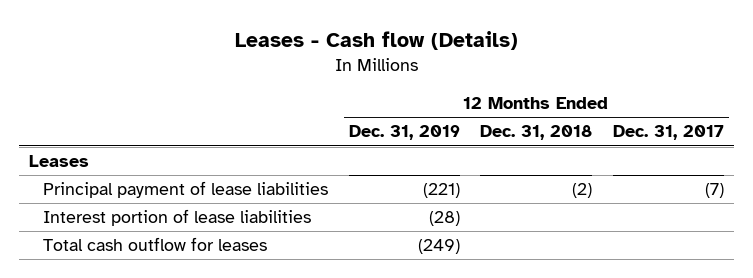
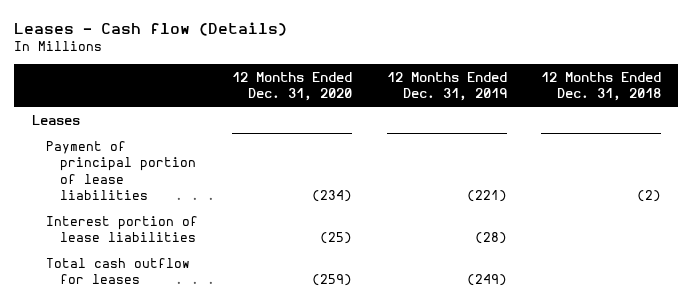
- | 12 Months Ended Dec. 31, 2019 | 12 Months Ended Dec. 31, 2018 | 12 Months Ended Dec. 31, 2017
+ | 12 Months Ended Dec. 31, 2020 | 12 Months Ended Dec. 31, 2019 | 12 Months Ended Dec. 31, 2018
- Principal payment of lease liabilities | (221) | (2) | (7)
+ Payment of principal portion of lease liabilities | (234) | (221) | (2)

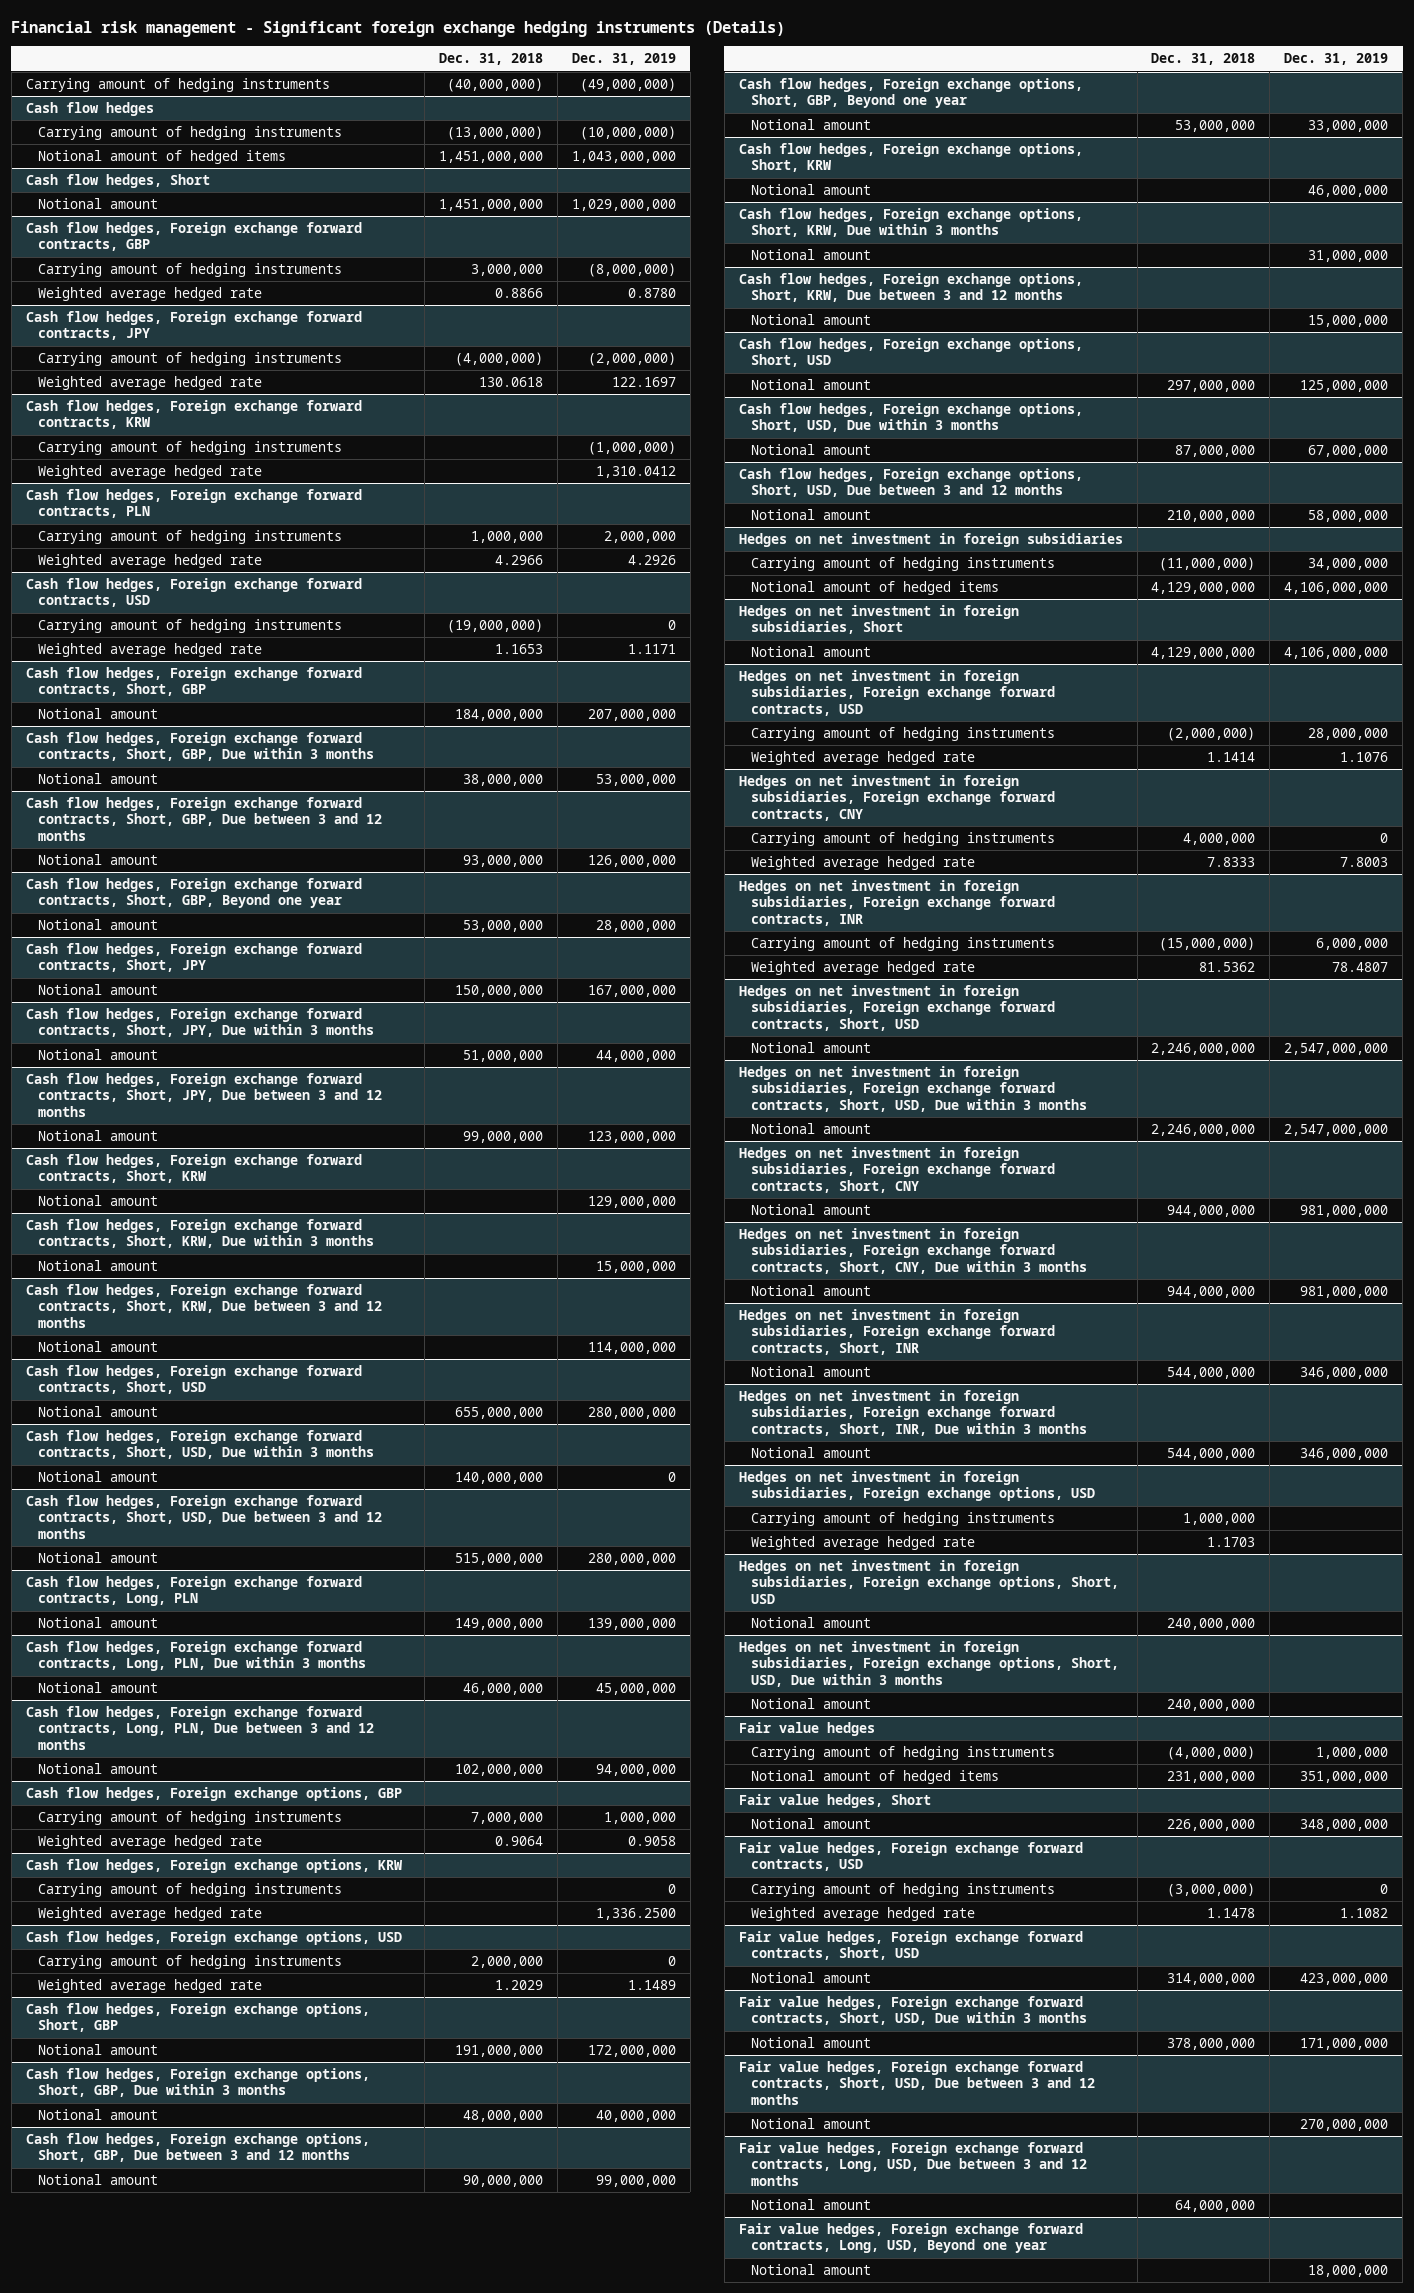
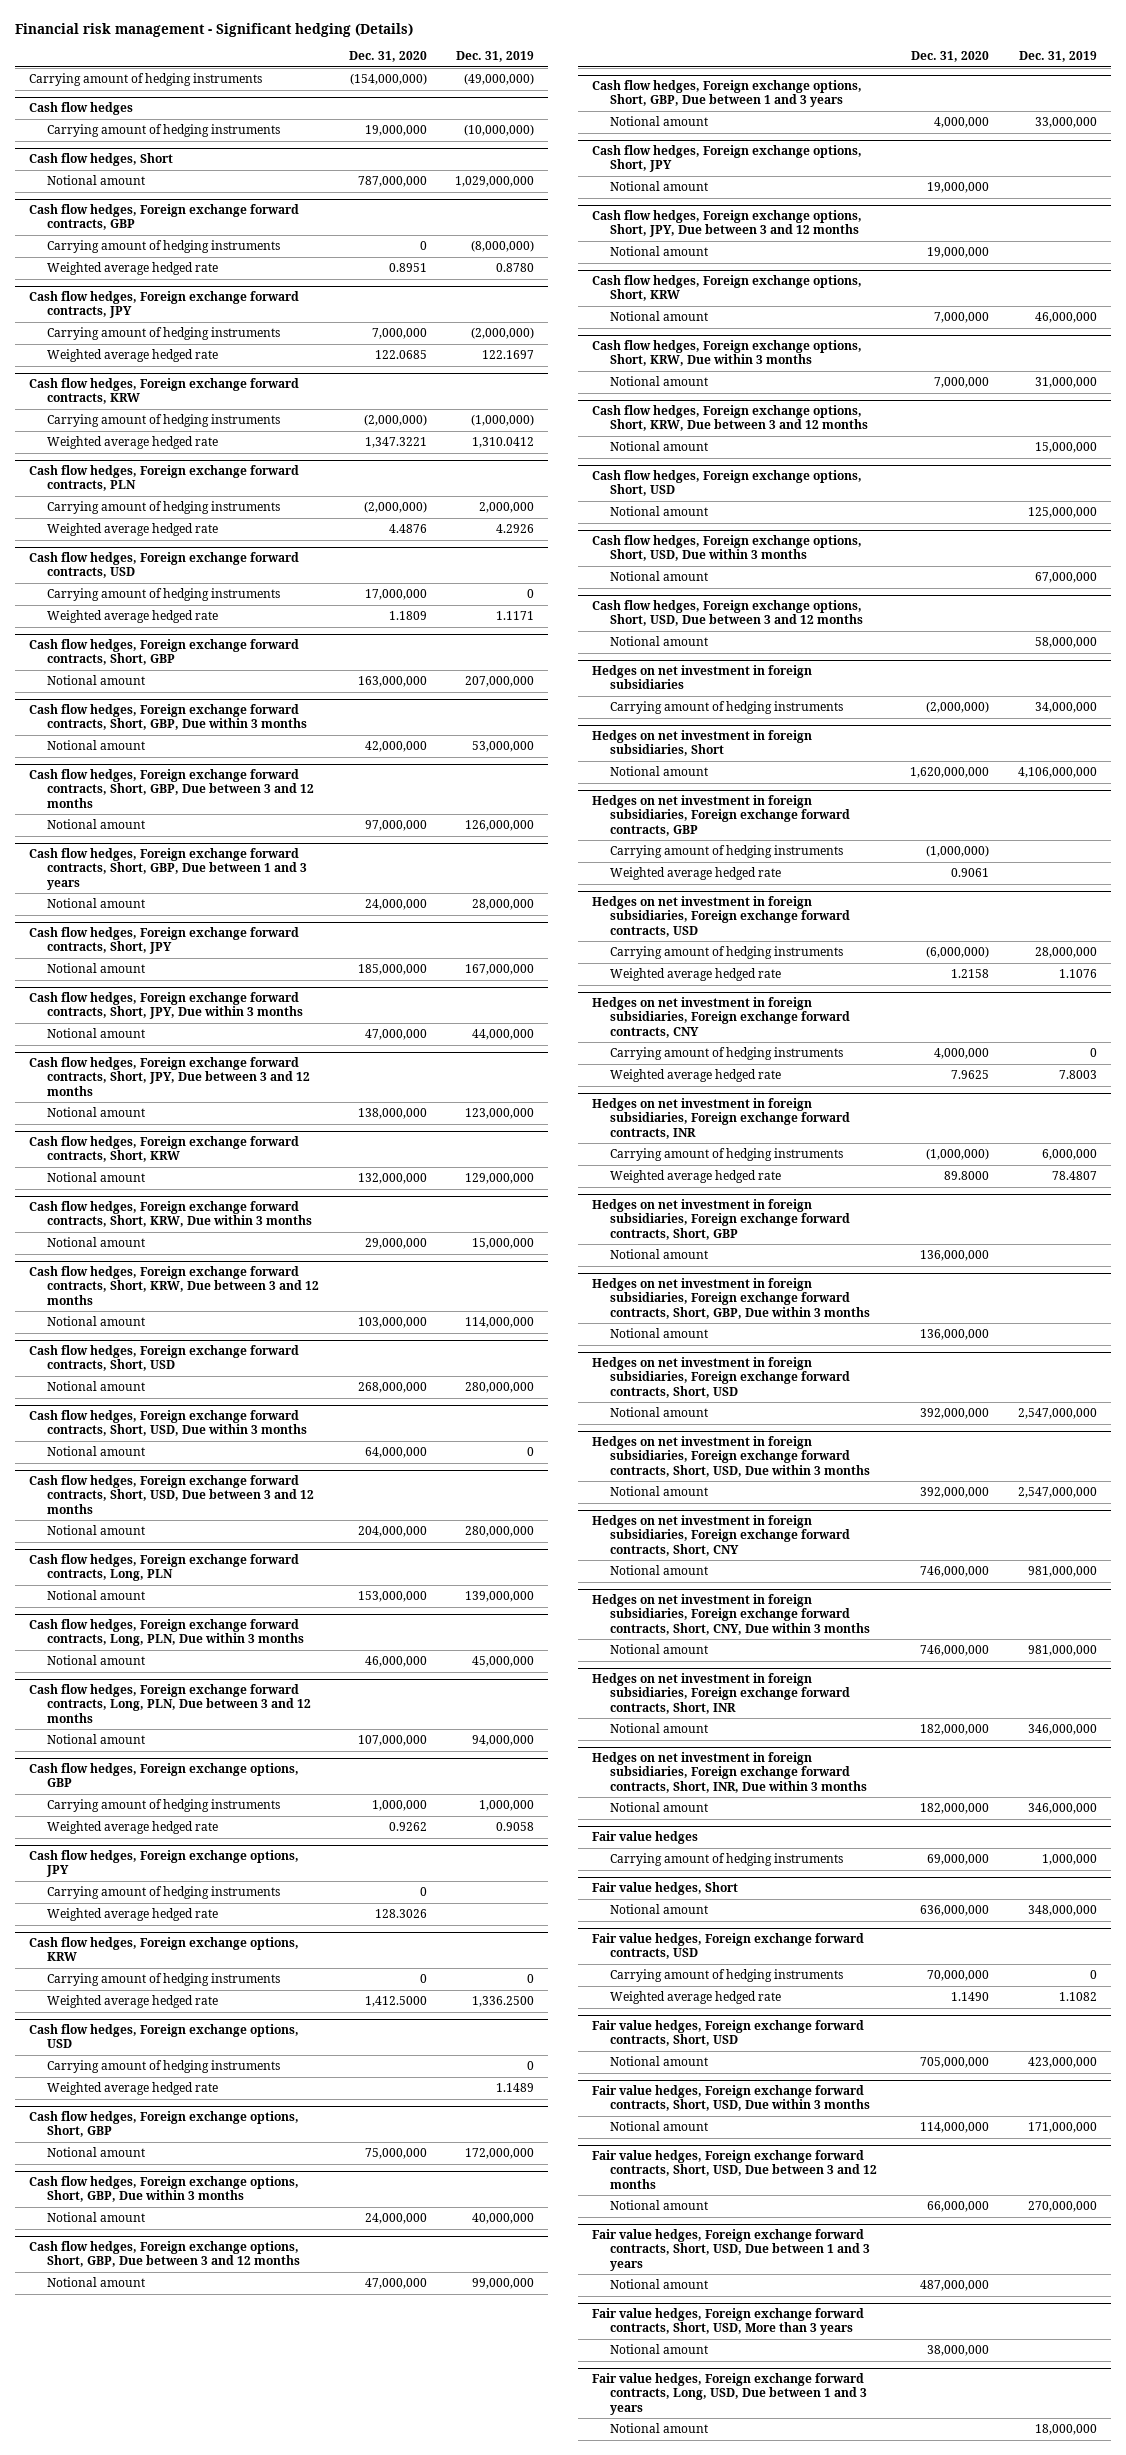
- Financial risk management - Significant foreign exchange hedging instruments (Details)
+ Financial risk management - Significant hedging (Details)
- | Dec. 31, 2018 | Dec. 31, 2019
+ | Dec. 31, 2020 | Dec. 31, 2019
@ Cash flow hedges
- Notional amount of hedged items | 1,451,000,000 | 1,043,000,000
- Cash flow hedges, Foreign exchange forward contracts, Short, GBP, Beyond one year
+ Cash flow hedges, Foreign exchange forward contracts, Short, GBP, Due between 1 and 3 years
+ Cash flow hedges, Foreign exchange options, JPY
+ Carrying amount of hedging instruments | 0 |
+ Weighted average hedged rate | 128.3026 |
- Cash flow hedges, Foreign exchange options, Short, GBP, Beyond one year
+ Cash flow hedges, Foreign exchange options, Short, GBP, Due between 1 and 3 years
+ Cash flow hedges, Foreign exchange options, Short, JPY
+ Notional amount | 19,000,000 |
+ Cash flow hedges, Foreign exchange options, Short, JPY, Due between 3 and 12 months
+ Notional amount | 19,000,000 |
@ Hedges on net investment in foreign subsidiaries
- Notional amount of hedged items | 4,129,000,000 | 4,106,000,000
+ Hedges on net investment in foreign subsidiaries, Foreign exchange forward contracts, GBP
+ Carrying amount of hedging instruments | (1,000,000) |
+ Weighted average hedged rate | 0.9061 |
+ Hedges on net investment in foreign subsidiaries, Foreign exchange forward contracts, Short, GBP
+ Notional amount | 136,000,000 |
+ Hedges on net investment in foreign subsidiaries, Foreign exchange forward contracts, Short, GBP, Due within 3 months
+ Notional amount | 136,000,000 |
- Hedges on net investment in foreign subsidiaries, Foreign exchange options, USD
- Carrying amount of hedging instruments | 1,000,000 |
- Weighted average hedged rate | 1.1703 |
- Hedges on net investment in foreign subsidiaries, Foreign exchange options, Short, USD
- Notional amount | 240,000,000 |
- Hedges on net investment in foreign subsidiaries, Foreign exchange options, Short, USD, Due within 3 months
- Notional amount | 240,000,000 |
@ Fair value hedges
- Notional amount of hedged items | 231,000,000 | 351,000,000
- Fair value hedges, Foreign exchange forward contracts, Long, USD, Due between 3 and 12 months
+ Fair value hedges, Foreign exchange forward contracts, Short, USD, Due between 1 and 3 years
- Fair value hedges, Foreign exchange forward contracts, Long, USD, Beyond one year
+ Fair value hedges, Foreign exchange forward contracts, Short, USD, More than 3 years
+ Notional amount | 38,000,000 |
+ Fair value hedges, Foreign exchange forward contracts, Long, USD, Due between 1 and 3 years

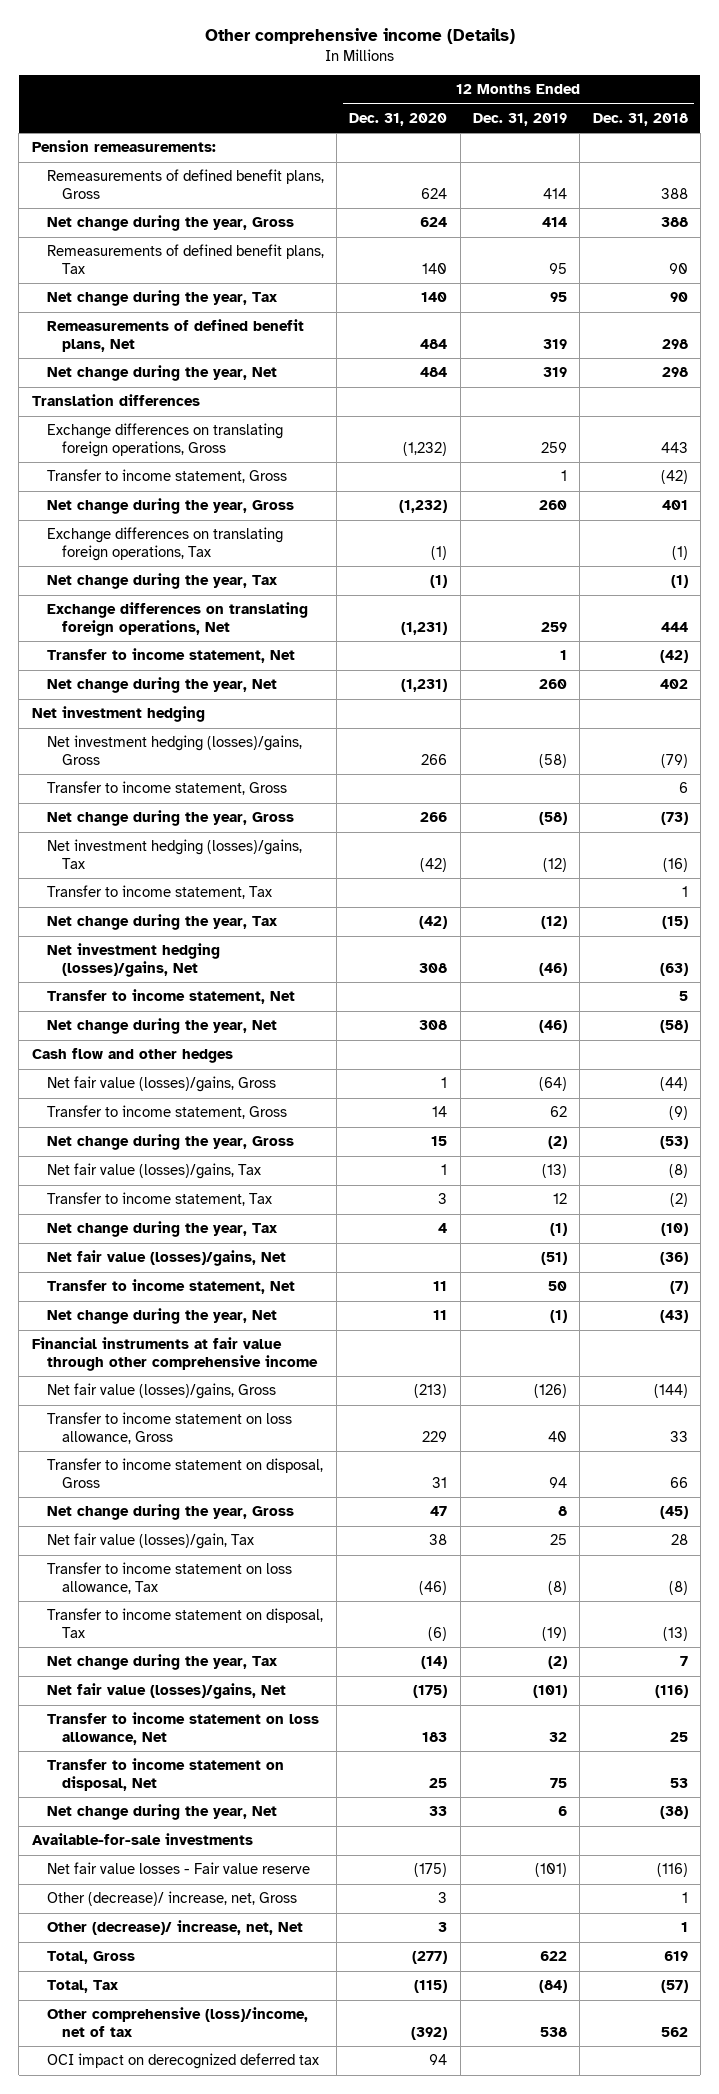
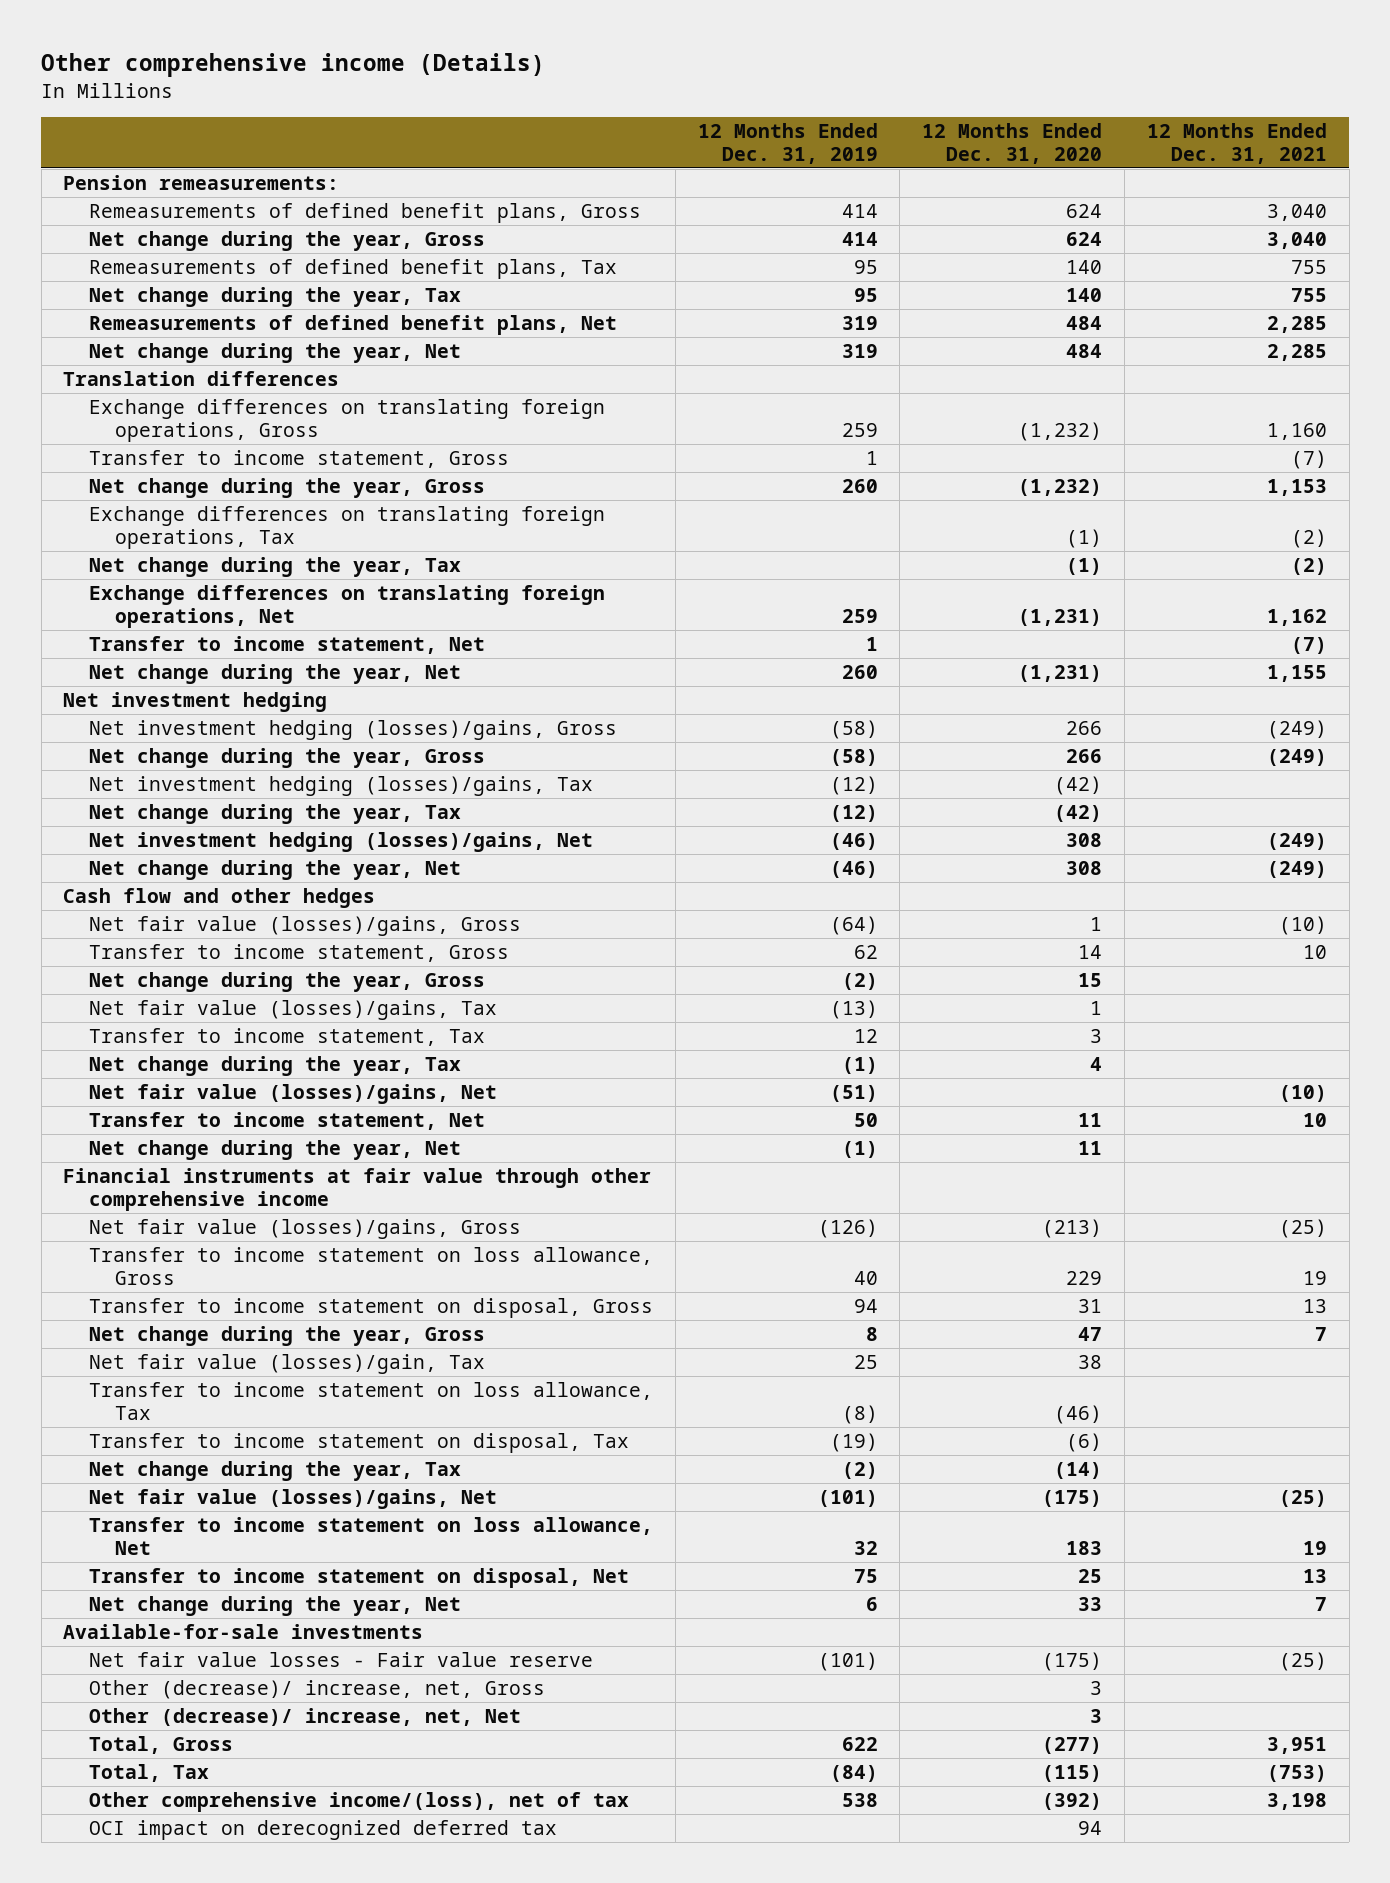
- | 12 Months Ended Dec. 31, 2020 | 12 Months Ended Dec. 31, 2019 | 12 Months Ended Dec. 31, 2018
+ | 12 Months Ended Dec. 31, 2019 | 12 Months Ended Dec. 31, 2020 | 12 Months Ended Dec. 31, 2021
- Transfer to income statement, Gross | | | 6
- Transfer to income statement, Tax | | | 1
- Transfer to income statement, Net | | | 5
- Other comprehensive (loss)/income, net of tax | (392) | 538 | 562
+ Other comprehensive income/(loss), net of tax | 538 | (392) | 3,198

